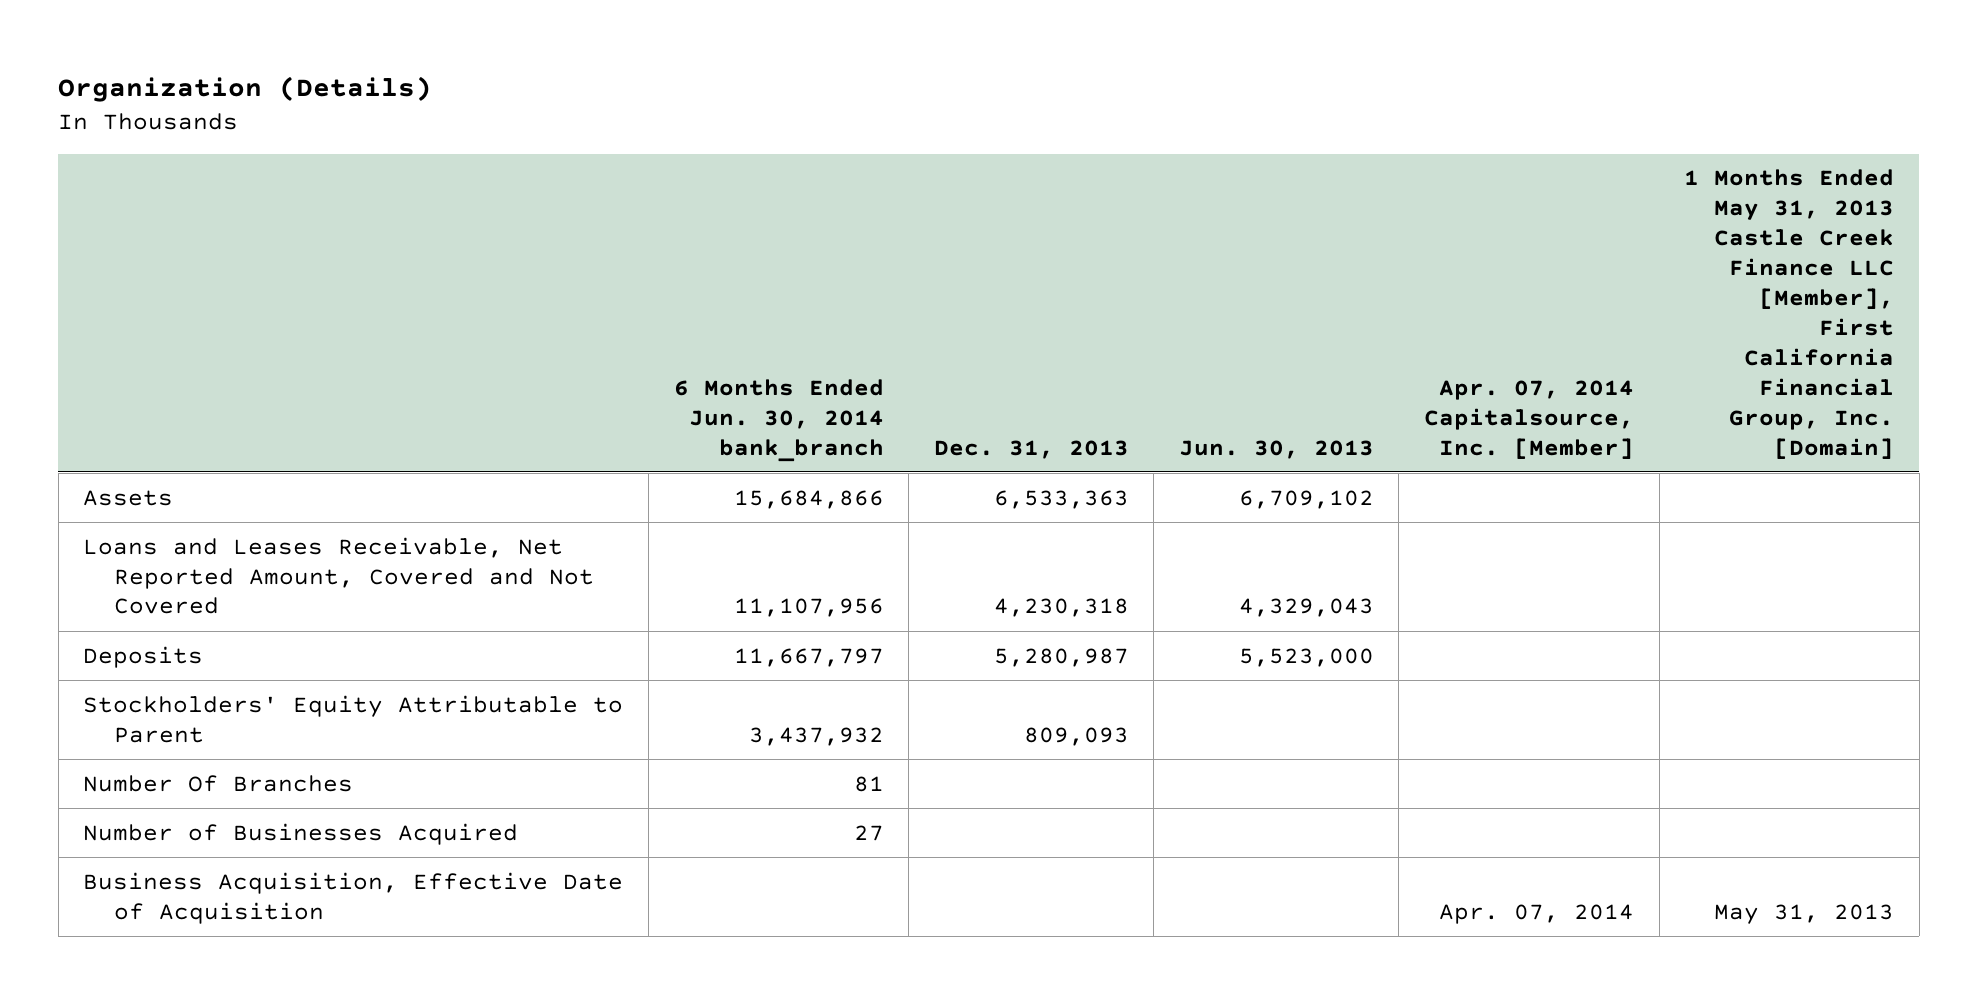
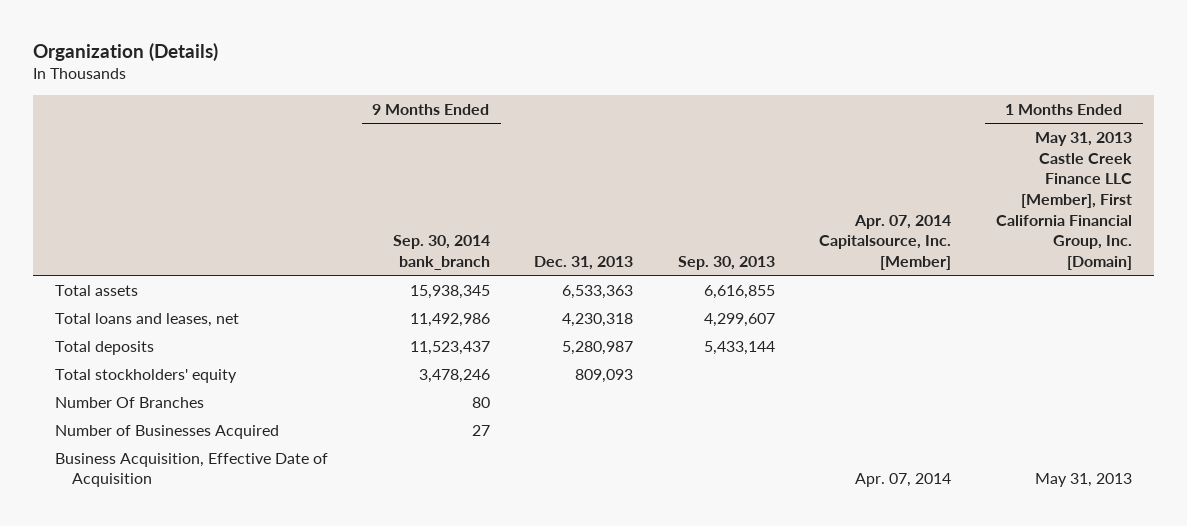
- | 6 Months Ended Jun. 30, 2014 bank_branch | Dec. 31, 2013 | Jun. 30, 2013 | Apr. 07, 2014 Capitalsource, Inc. [Member] | 1 Months Ended May 31, 2013 Castle Creek Finance LLC [Member], First California Financial Group, Inc. [Domain]
+ | 9 Months Ended Sep. 30, 2014 bank_branch | Dec. 31, 2013 | Sep. 30, 2013 | Apr. 07, 2014 Capitalsource, Inc. [Member] | 1 Months Ended May 31, 2013 Castle Creek Finance LLC [Member], First California Financial Group, Inc. [Domain]
- Assets | 15,684,866 | 6,533,363 | 6,709,102 | |
- Loans and Leases Receivable, Net Reported Amount, Covered and Not Covered | 11,107,956 | 4,230,318 | 4,329,043 | |
- Deposits | 11,667,797 | 5,280,987 | 5,523,000 | |
- Stockholders' Equity Attributable to Parent | 3,437,932 | 809,093 | | |
+ Total assets | 15,938,345 | 6,533,363 | 6,616,855 | |
+ Total loans and leases, net | 11,492,986 | 4,230,318 | 4,299,607 | |
+ Total deposits | 11,523,437 | 5,280,987 | 5,433,144 | |
+ Total stockholders' equity | 3,478,246 | 809,093 | | |

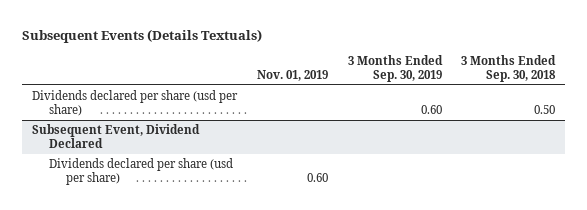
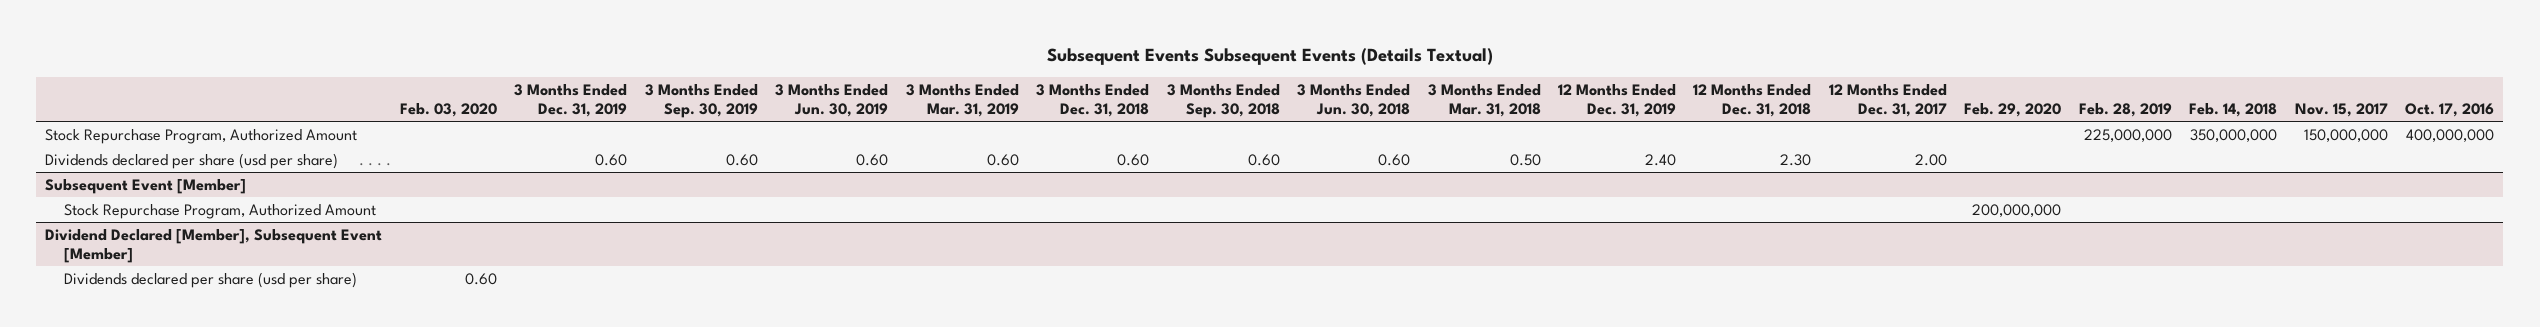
- Subsequent Events (Details Textuals)
+ Subsequent Events Subsequent Events (Details Textual)
- | Nov. 01, 2019 | 3 Months Ended Sep. 30, 2019 | 3 Months Ended Sep. 30, 2018
+ | Feb. 03, 2020 | 3 Months Ended Dec. 31, 2019 | 3 Months Ended Sep. 30, 2019 | 3 Months Ended Jun. 30, 2019 | 3 Months Ended Mar. 31, 2019 | 3 Months Ended Dec. 31, 2018 | 3 Months Ended Sep. 30, 2018 | 3 Months Ended Jun. 30, 2018 | 3 Months Ended Mar. 31, 2018 | 12 Months Ended Dec. 31, 2019 | 12 Months Ended Dec. 31, 2018 | 12 Months Ended Dec. 31, 2017 | Feb. 29, 2020 | Feb. 28, 2019 | Feb. 14, 2018 | Nov. 15, 2017 | Oct. 17, 2016
- Dividends declared per share (usd per share) | | 0.60 | 0.50
- Subsequent Event, Dividend Declared
+ Stock Repurchase Program, Authorized Amount | | | | | | | | | | | | | | 225,000,000 | 350,000,000 | 150,000,000 | 400,000,000
+ Dividends declared per share (usd per share) | | 0.60 | 0.60 | 0.60 | 0.60 | 0.60 | 0.60 | 0.60 | 0.50 | 2.40 | 2.30 | 2.00 | | | | |
+ Subsequent Event [Member]
+ Stock Repurchase Program, Authorized Amount | | | | | | | | | | | | | 200,000,000 | | | |
+ Dividend Declared [Member], Subsequent Event [Member]

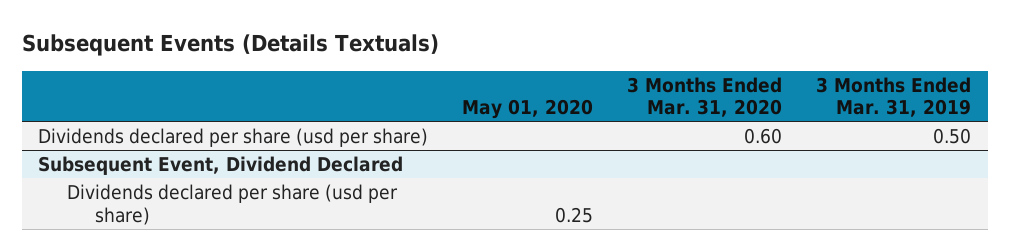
- Subsequent Events Subsequent Events (Details Textual)
+ Subsequent Events (Details Textuals)
- | Feb. 03, 2020 | 3 Months Ended Dec. 31, 2019 | 3 Months Ended Sep. 30, 2019 | 3 Months Ended Jun. 30, 2019 | 3 Months Ended Mar. 31, 2019 | 3 Months Ended Dec. 31, 2018 | 3 Months Ended Sep. 30, 2018 | 3 Months Ended Jun. 30, 2018 | 3 Months Ended Mar. 31, 2018 | 12 Months Ended Dec. 31, 2019 | 12 Months Ended Dec. 31, 2018 | 12 Months Ended Dec. 31, 2017 | Feb. 29, 2020 | Feb. 28, 2019 | Feb. 14, 2018 | Nov. 15, 2017 | Oct. 17, 2016
+ | May 01, 2020 | 3 Months Ended Mar. 31, 2020 | 3 Months Ended Mar. 31, 2019
- Stock Repurchase Program, Authorized Amount | | | | | | | | | | | | | | 225,000,000 | 350,000,000 | 150,000,000 | 400,000,000
- Dividends declared per share (usd per share) | | 0.60 | 0.60 | 0.60 | 0.60 | 0.60 | 0.60 | 0.60 | 0.50 | 2.40 | 2.30 | 2.00 | | | | |
- Subsequent Event [Member]
- Stock Repurchase Program, Authorized Amount | | | | | | | | | | | | | 200,000,000 | | | |
- Dividend Declared [Member], Subsequent Event [Member]
+ Dividends declared per share (usd per share) | | 0.60 | 0.50
+ Subsequent Event, Dividend Declared

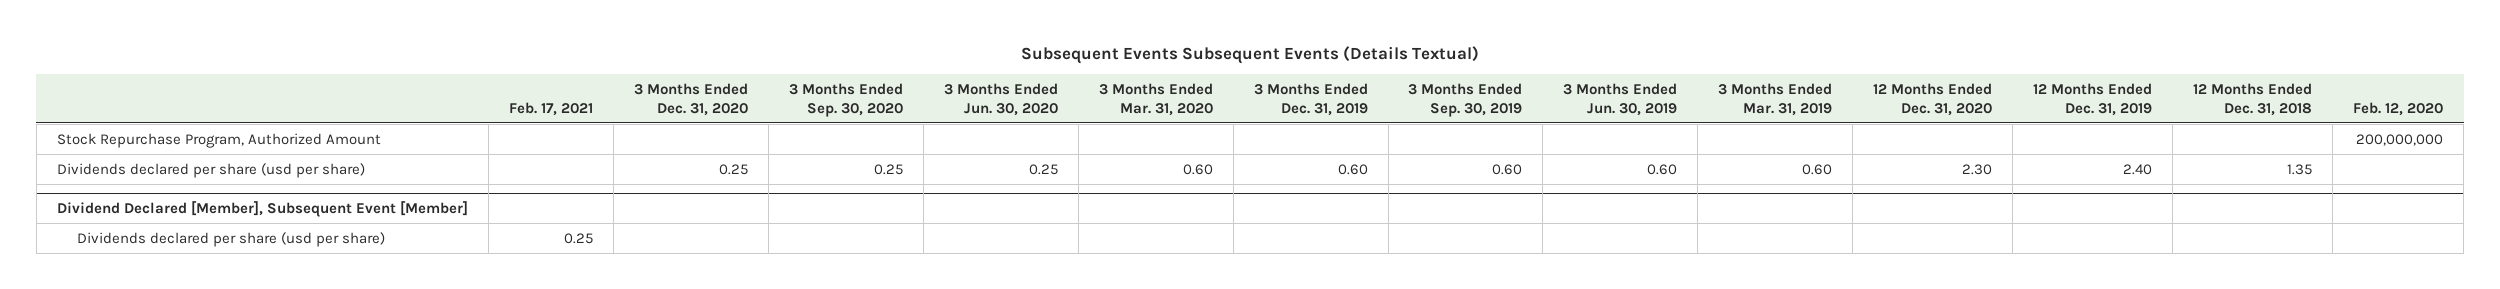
- Subsequent Events (Details Textuals)
+ Subsequent Events Subsequent Events (Details Textual)
- | May 01, 2020 | 3 Months Ended Mar. 31, 2020 | 3 Months Ended Mar. 31, 2019
+ | Feb. 17, 2021 | 3 Months Ended Dec. 31, 2020 | 3 Months Ended Sep. 30, 2020 | 3 Months Ended Jun. 30, 2020 | 3 Months Ended Mar. 31, 2020 | 3 Months Ended Dec. 31, 2019 | 3 Months Ended Sep. 30, 2019 | 3 Months Ended Jun. 30, 2019 | 3 Months Ended Mar. 31, 2019 | 12 Months Ended Dec. 31, 2020 | 12 Months Ended Dec. 31, 2019 | 12 Months Ended Dec. 31, 2018 | Feb. 12, 2020
- Dividends declared per share (usd per share) | | 0.60 | 0.50
- Subsequent Event, Dividend Declared
+ Stock Repurchase Program, Authorized Amount | | | | | | | | | | | | | 200,000,000
+ Dividends declared per share (usd per share) | | 0.25 | 0.25 | 0.25 | 0.60 | 0.60 | 0.60 | 0.60 | 0.60 | 2.30 | 2.40 | 1.35 |
+ Dividend Declared [Member], Subsequent Event [Member]

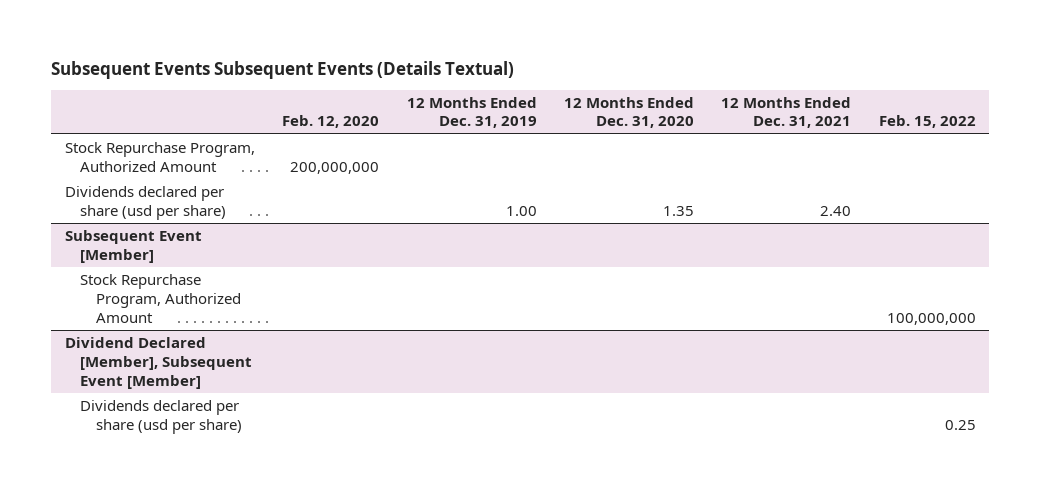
- | Feb. 17, 2021 | 3 Months Ended Dec. 31, 2020 | 3 Months Ended Sep. 30, 2020 | 3 Months Ended Jun. 30, 2020 | 3 Months Ended Mar. 31, 2020 | 3 Months Ended Dec. 31, 2019 | 3 Months Ended Sep. 30, 2019 | 3 Months Ended Jun. 30, 2019 | 3 Months Ended Mar. 31, 2019 | 12 Months Ended Dec. 31, 2020 | 12 Months Ended Dec. 31, 2019 | 12 Months Ended Dec. 31, 2018 | Feb. 12, 2020
+ | Feb. 12, 2020 | 12 Months Ended Dec. 31, 2019 | 12 Months Ended Dec. 31, 2020 | 12 Months Ended Dec. 31, 2021 | Feb. 15, 2022
- Dividends declared per share (usd per share) | | 0.25 | 0.25 | 0.25 | 0.60 | 0.60 | 0.60 | 0.60 | 0.60 | 2.30 | 2.40 | 1.35 |
+ Dividends declared per share (usd per share) | | 1.00 | 1.35 | 2.40 |
+ Subsequent Event [Member]
+ Stock Repurchase Program, Authorized Amount | | | | | 100,000,000

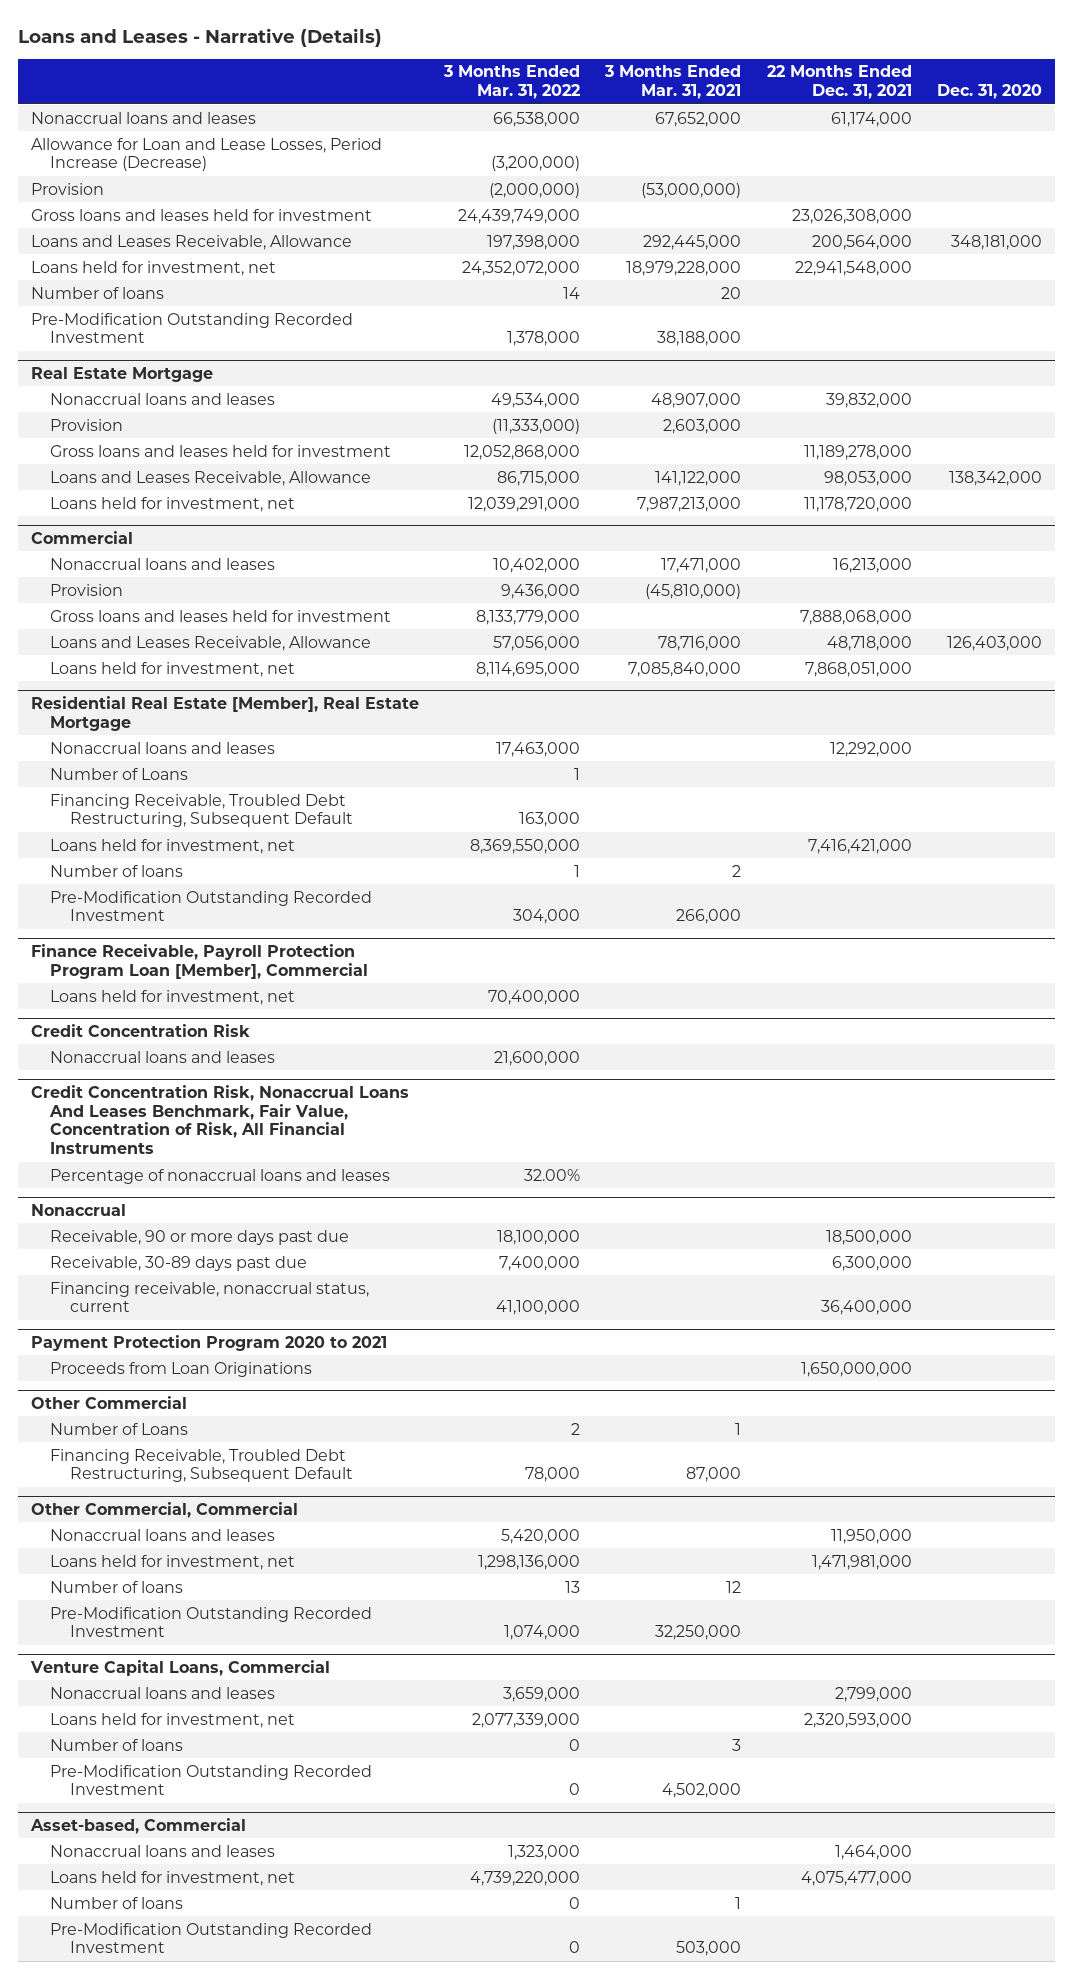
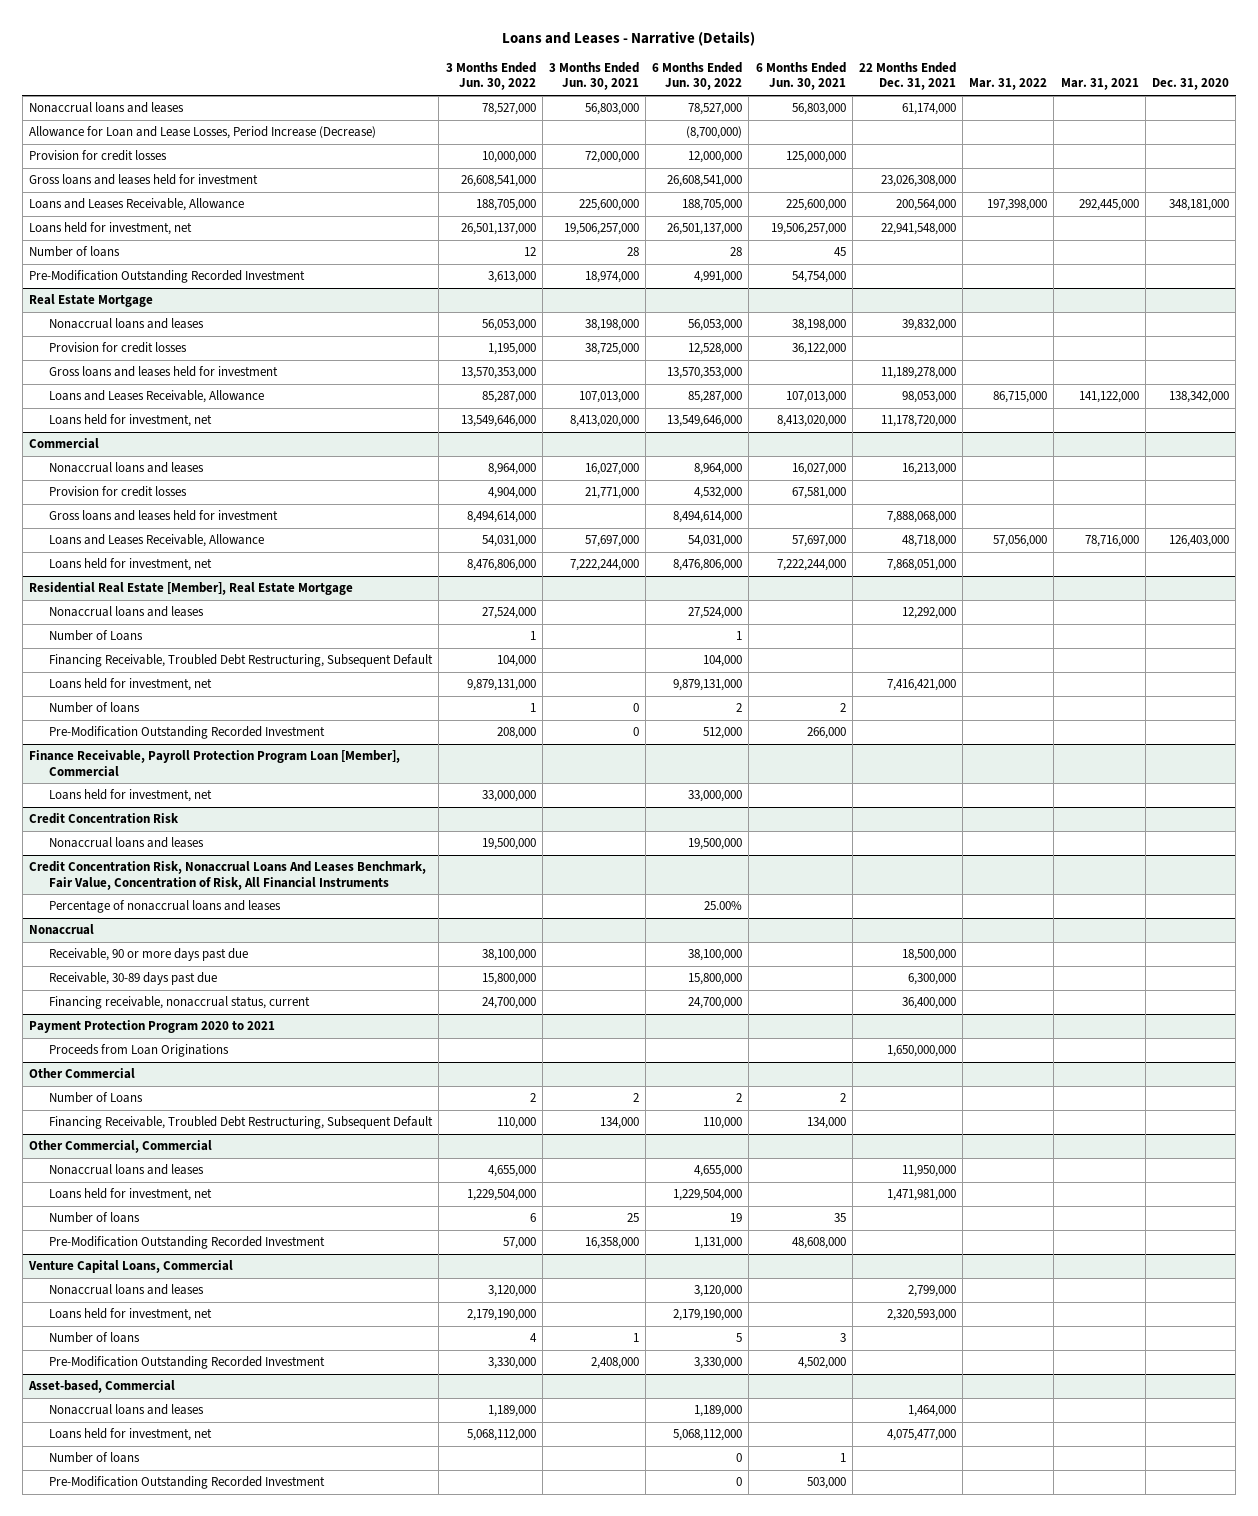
- | 3 Months Ended Mar. 31, 2022 | 3 Months Ended Mar. 31, 2021 | 22 Months Ended Dec. 31, 2021 | Dec. 31, 2020
+ | 3 Months Ended Jun. 30, 2022 | 3 Months Ended Jun. 30, 2021 | 6 Months Ended Jun. 30, 2022 | 6 Months Ended Jun. 30, 2021 | 22 Months Ended Dec. 31, 2021 | Mar. 31, 2022 | Mar. 31, 2021 | Dec. 31, 2020
- Provision | (2,000,000) | (53,000,000) | |
+ Provision for credit losses | 10,000,000 | 72,000,000 | 12,000,000 | 125,000,000 | | | |
@ Real Estate Mortgage
- Provision | (11,333,000) | 2,603,000 | |
+ Provision for credit losses | 1,195,000 | 38,725,000 | 12,528,000 | 36,122,000 | | | |
@ Commercial
- Provision | 9,436,000 | (45,810,000) | |
+ Provision for credit losses | 4,904,000 | 21,771,000 | 4,532,000 | 67,581,000 | | | |

